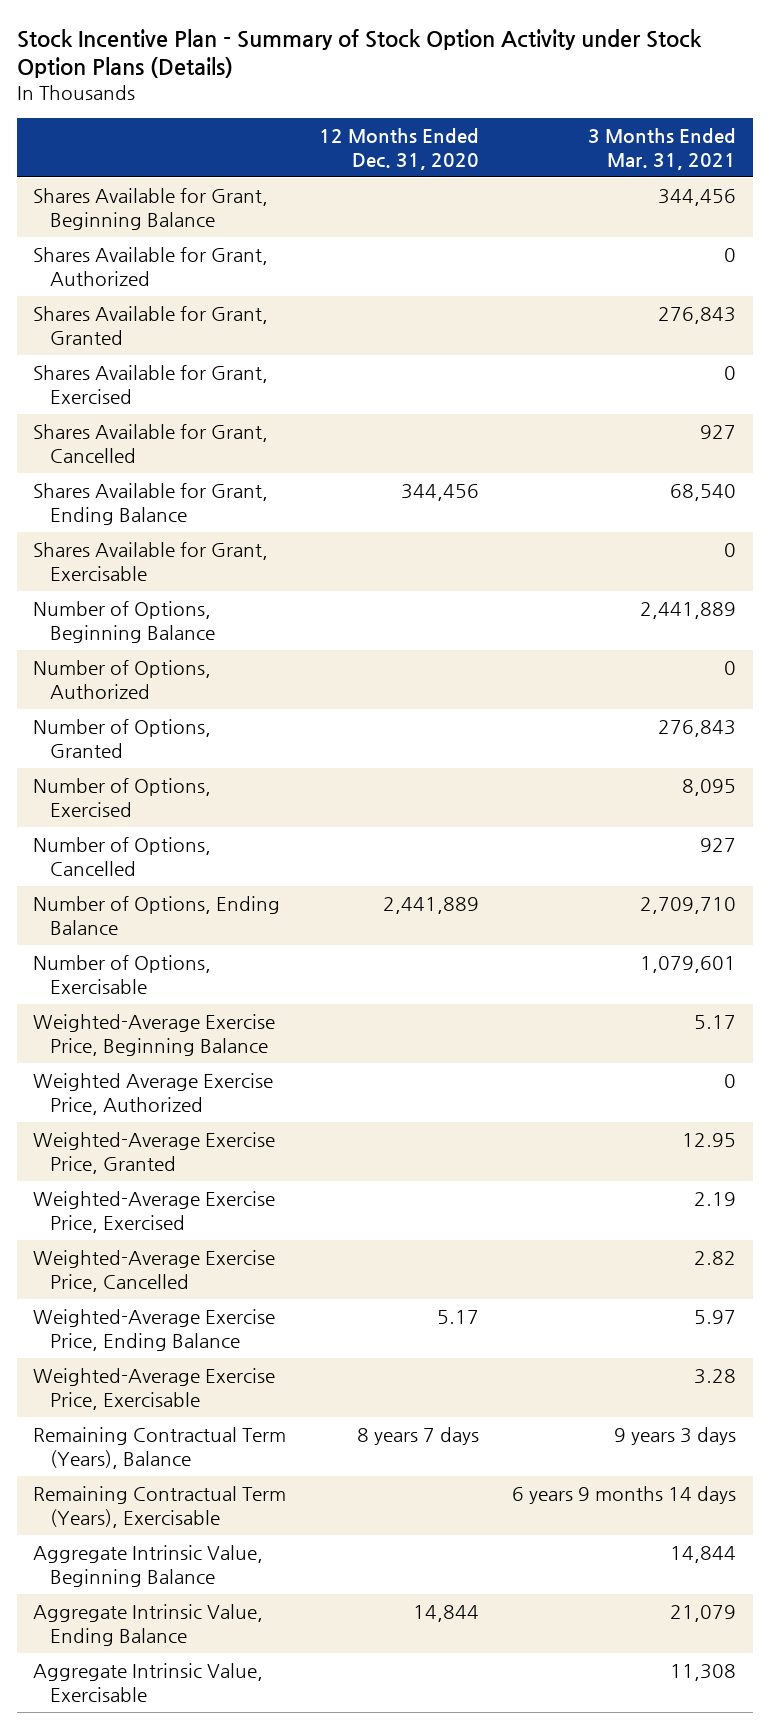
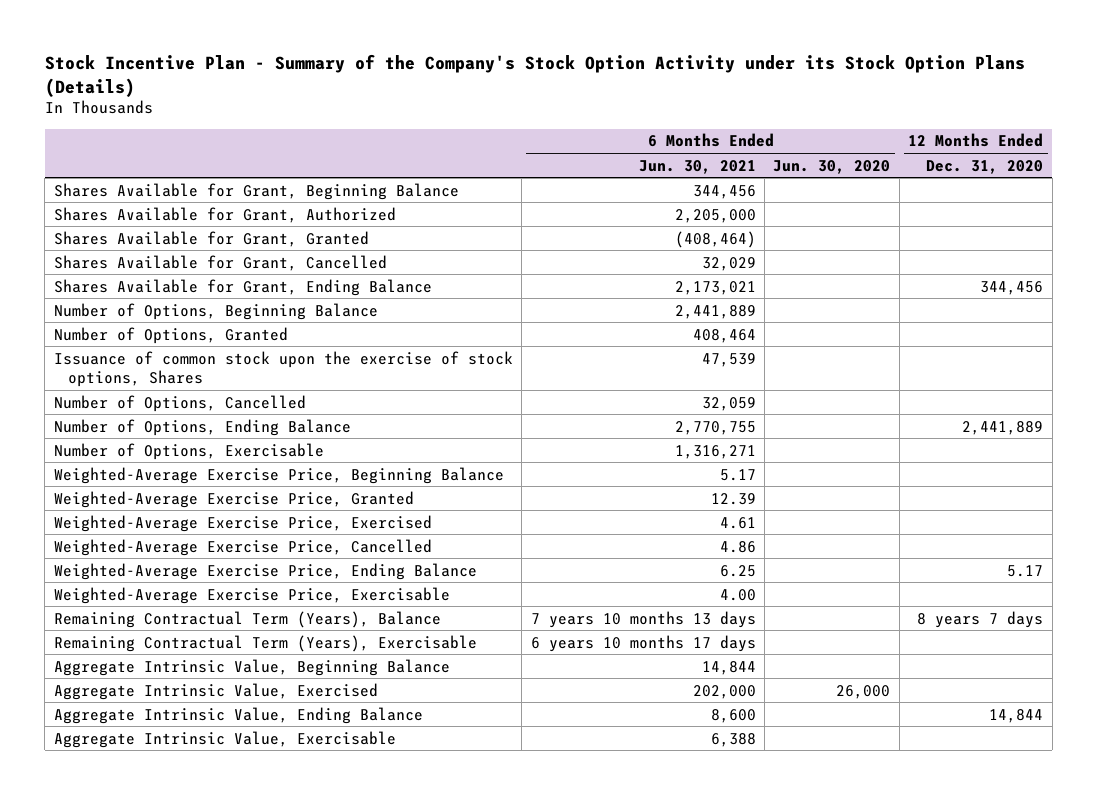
- Stock Incentive Plan - Summary of Stock Option Activity under Stock Option Plans (Details)
+ Stock Incentive Plan - Summary of the Company's Stock Option Activity under its Stock Option Plans (Details)
- | 12 Months Ended Dec. 31, 2020 | 3 Months Ended Mar. 31, 2021
+ | 6 Months Ended Jun. 30, 2021 | 6 Months Ended Jun. 30, 2020 | 12 Months Ended Dec. 31, 2020
- Shares Available for Grant, Exercised | | 0
- Shares Available for Grant, Exercisable | | 0
- Number of Options, Authorized | | 0
- Number of Options, Exercised | | 8,095
+ Issuance of common stock upon the exercise of stock options, Shares | 47,539 | |
- Weighted Average Exercise Price, Authorized | | 0
+ Aggregate Intrinsic Value, Exercised | 202,000 | 26,000 |

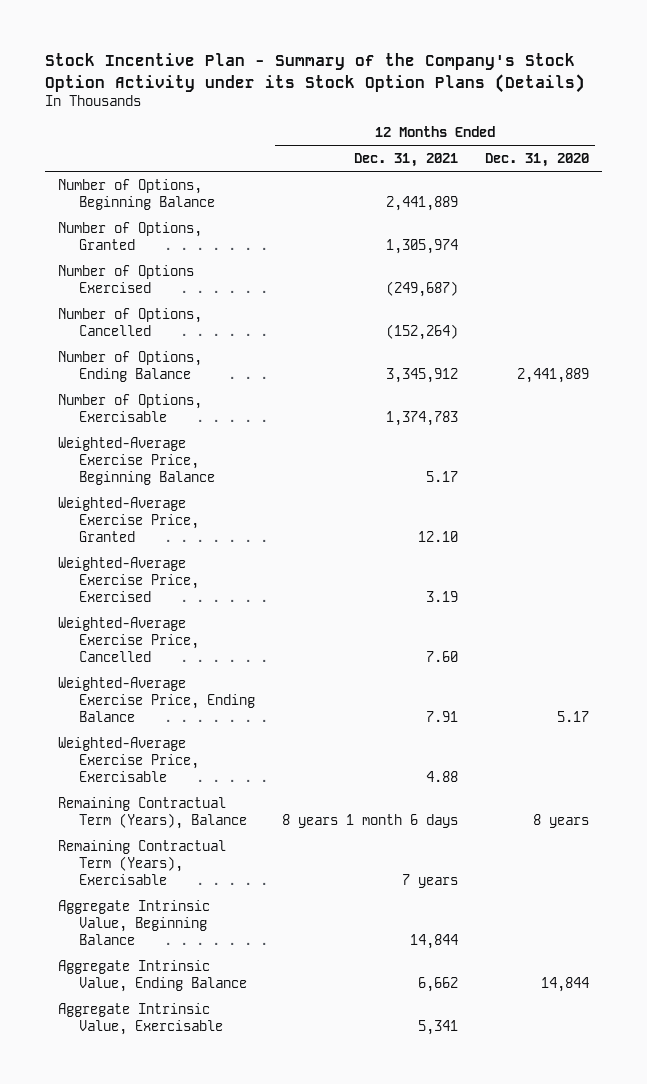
- | 6 Months Ended Jun. 30, 2021 | 6 Months Ended Jun. 30, 2020 | 12 Months Ended Dec. 31, 2020
+ | 12 Months Ended Dec. 31, 2021 | 12 Months Ended Dec. 31, 2020
- Shares Available for Grant, Beginning Balance | 344,456 | |
- Shares Available for Grant, Authorized | 2,205,000 | |
- Shares Available for Grant, Granted | (408,464) | |
- Shares Available for Grant, Cancelled | 32,029 | |
- Shares Available for Grant, Ending Balance | 2,173,021 | | 344,456
- Issuance of common stock upon the exercise of stock options, Shares | 47,539 | |
+ Number of Options Exercised | (249,687) |
- Remaining Contractual Term (Years), Balance | 7 years 10 months 13 days | | 8 years 7 days
+ Remaining Contractual Term (Years), Balance | 8 years 1 month 6 days | 8 years
- Aggregate Intrinsic Value, Exercised | 202,000 | 26,000 |

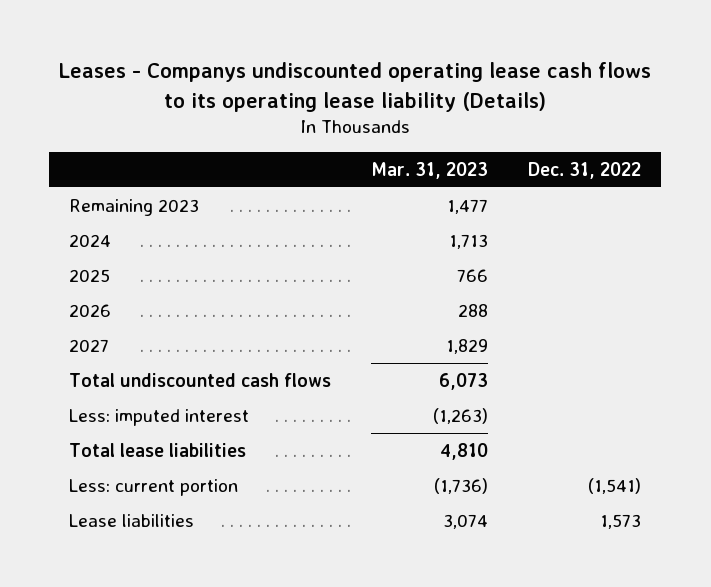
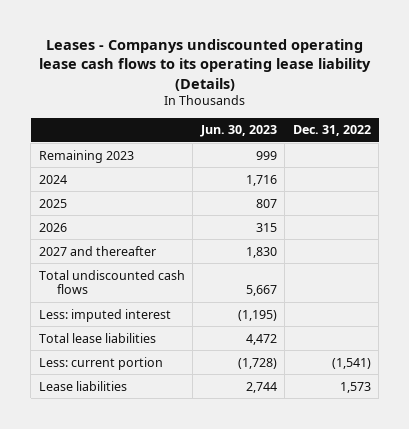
- | Mar. 31, 2023 | Dec. 31, 2022
+ | Jun. 30, 2023 | Dec. 31, 2022
- 2027 | 1,829 |
+ 2027 and thereafter | 1,830 |

